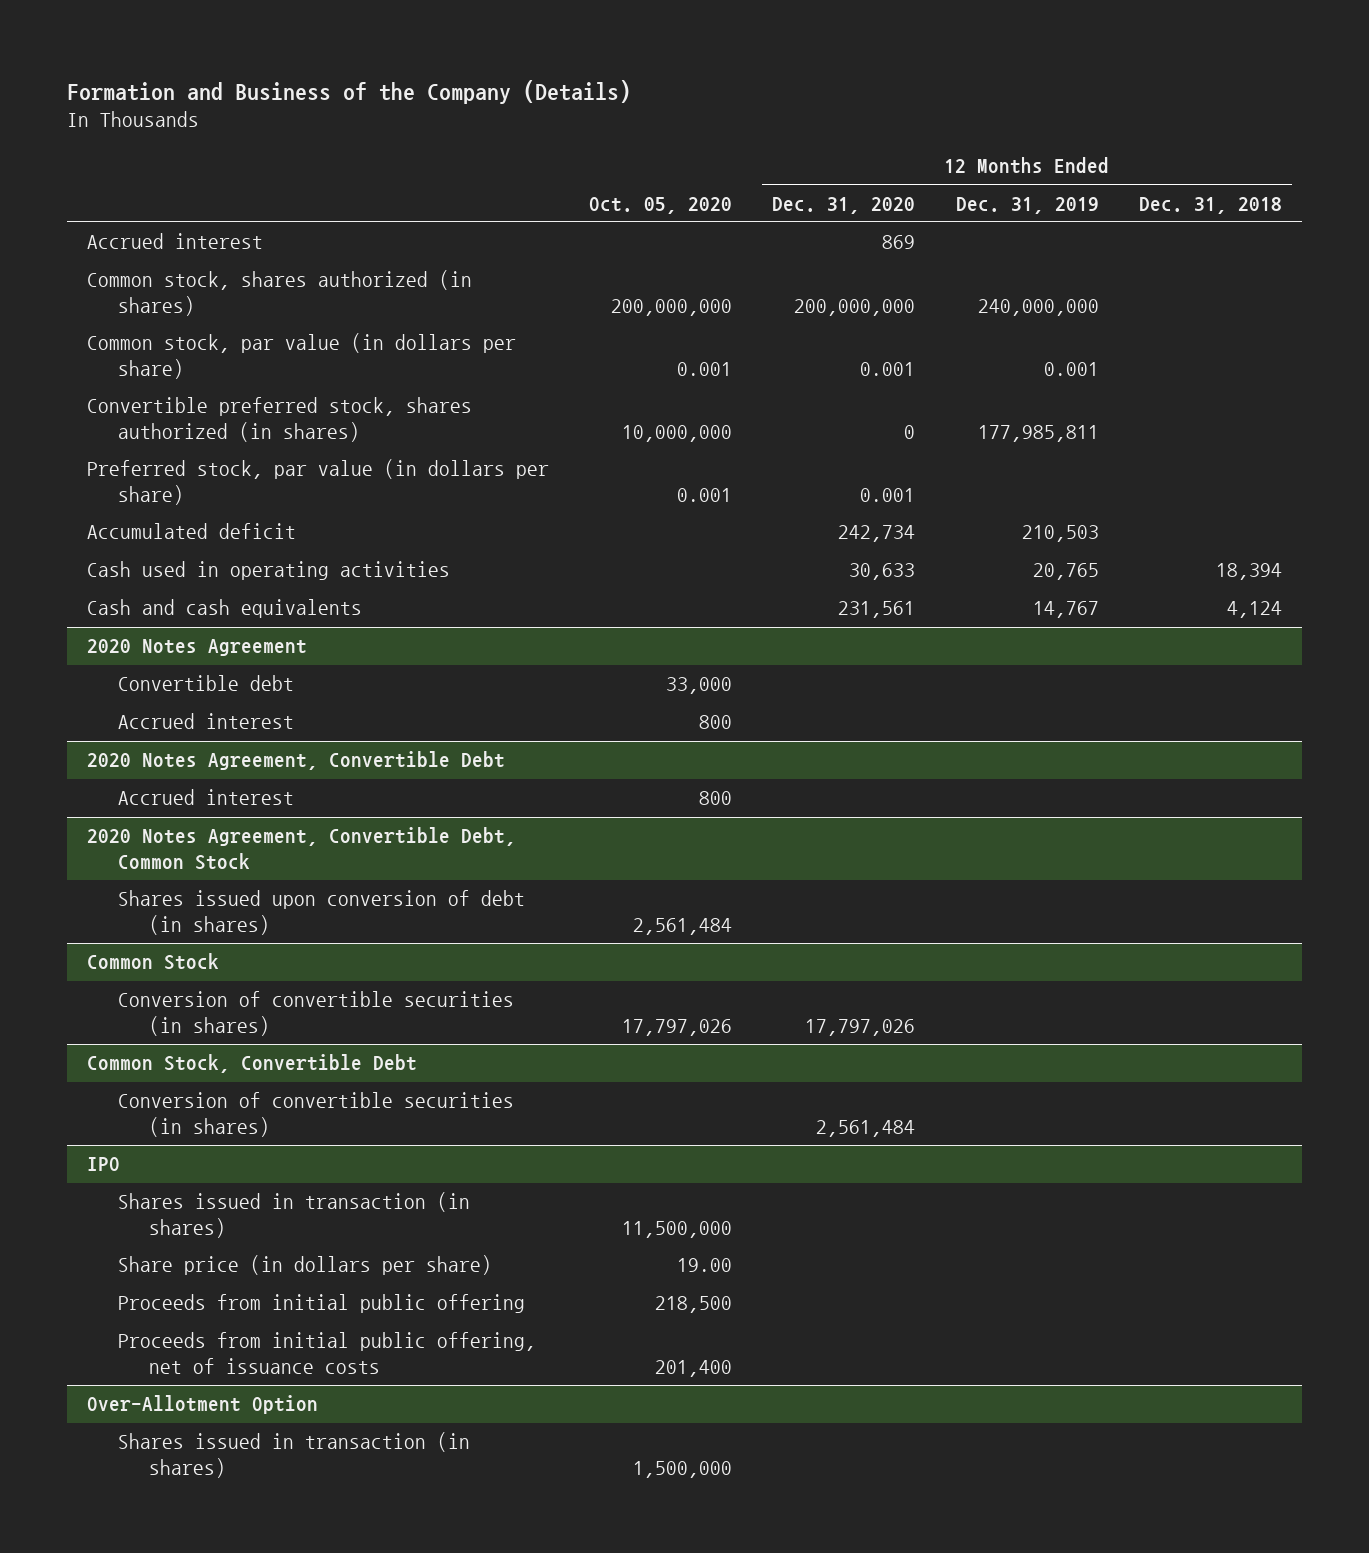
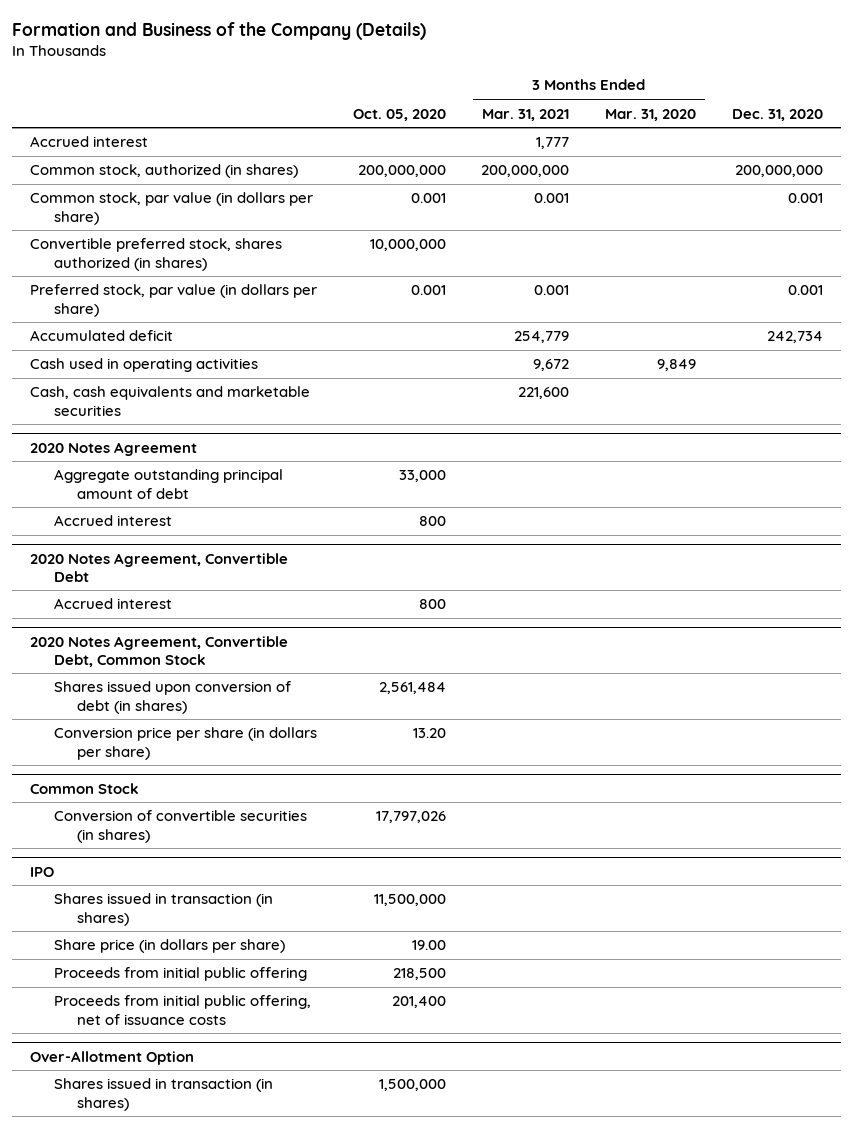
- | Oct. 05, 2020 | 12 Months Ended Dec. 31, 2020 | 12 Months Ended Dec. 31, 2019 | 12 Months Ended Dec. 31, 2018
+ | Oct. 05, 2020 | 3 Months Ended Mar. 31, 2021 | 3 Months Ended Mar. 31, 2020 | Dec. 31, 2020
- Common stock, shares authorized (in shares) | 200,000,000 | 200,000,000 | 240,000,000 |
+ Common stock, authorized (in shares) | 200,000,000 | 200,000,000 | | 200,000,000
- Cash and cash equivalents | | 231,561 | 14,767 | 4,124
+ Cash, cash equivalents and marketable securities | | 221,600 | |
@ 2020 Notes Agreement
- Convertible debt | 33,000 | | |
+ Aggregate outstanding principal amount of debt | 33,000 | | |
@ 2020 Notes Agreement, Convertible Debt, Common Stock
+ Conversion price per share (in dollars per share) | 13.20 | | |
- Common Stock, Convertible Debt
- Conversion of convertible securities (in shares) | | 2,561,484 | |

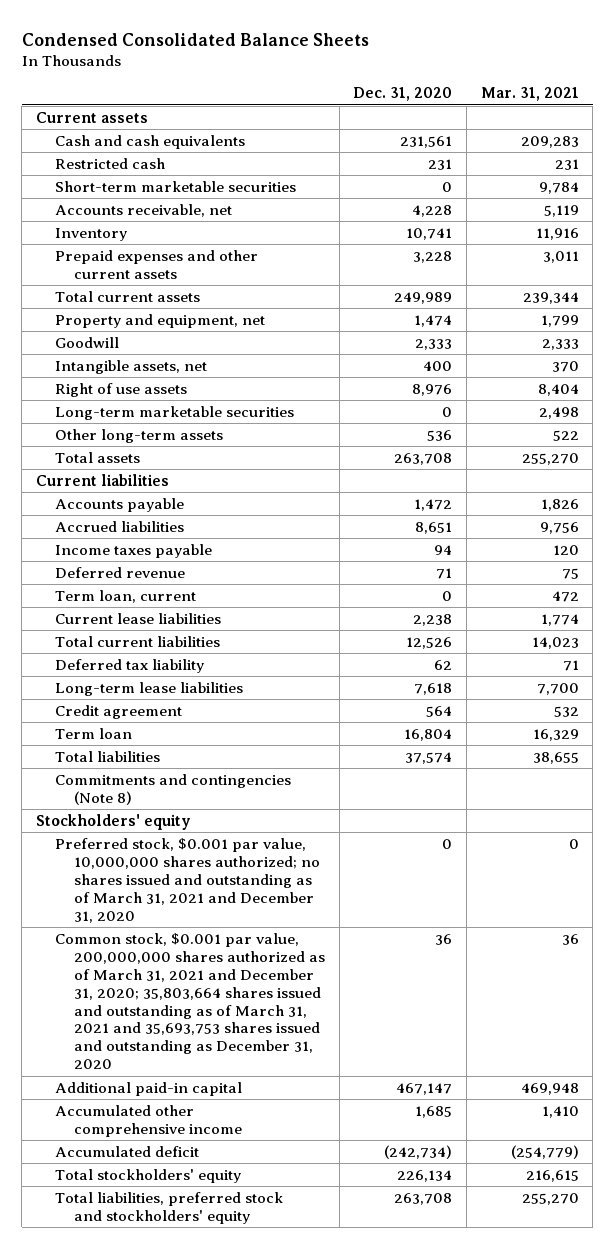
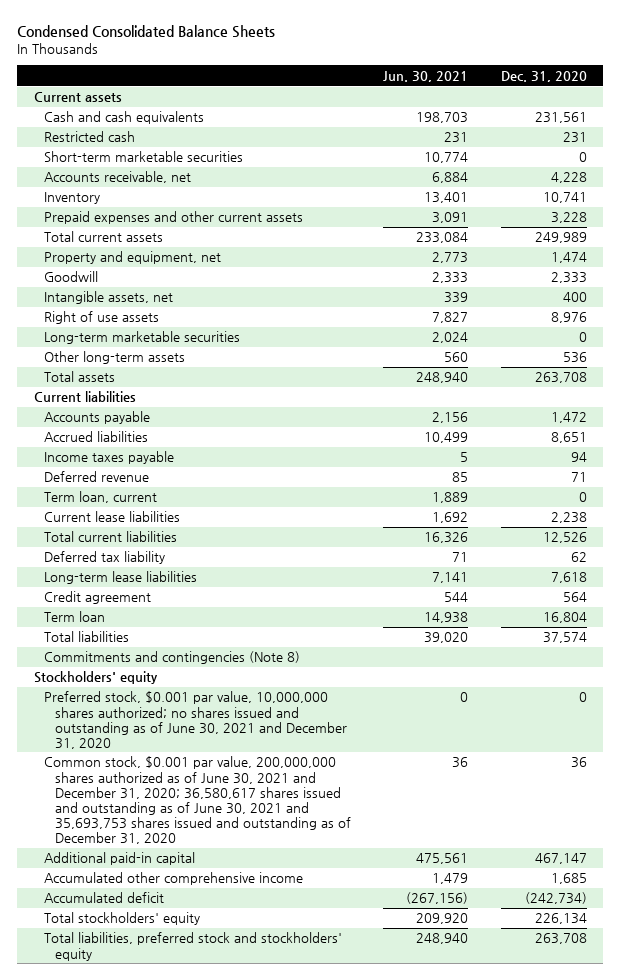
- | Dec. 31, 2020 | Mar. 31, 2021
+ | Jun. 30, 2021 | Dec. 31, 2020
- Preferred stock, $0.001 par value, 10,000,000 shares authorized; no shares issued and outstanding as of March 31, 2021 and December 31, 2020 | 0 | 0
- Common stock, $0.001 par value, 200,000,000 shares authorized as of March 31, 2021 and December 31, 2020; 35,803,664 shares issued and outstanding as of March 31, 2021 and 35,693,753 shares issued and outstanding as December 31, 2020 | 36 | 36
+ Preferred stock, $0.001 par value, 10,000,000 shares authorized; no shares issued and outstanding as of June 30, 2021 and December 31, 2020 | 0 | 0
+ Common stock, $0.001 par value, 200,000,000 shares authorized as of June 30, 2021 and December 31, 2020; 36,580,617 shares issued and outstanding as of June 30, 2021 and 35,693,753 shares issued and outstanding as of December 31, 2020 | 36 | 36

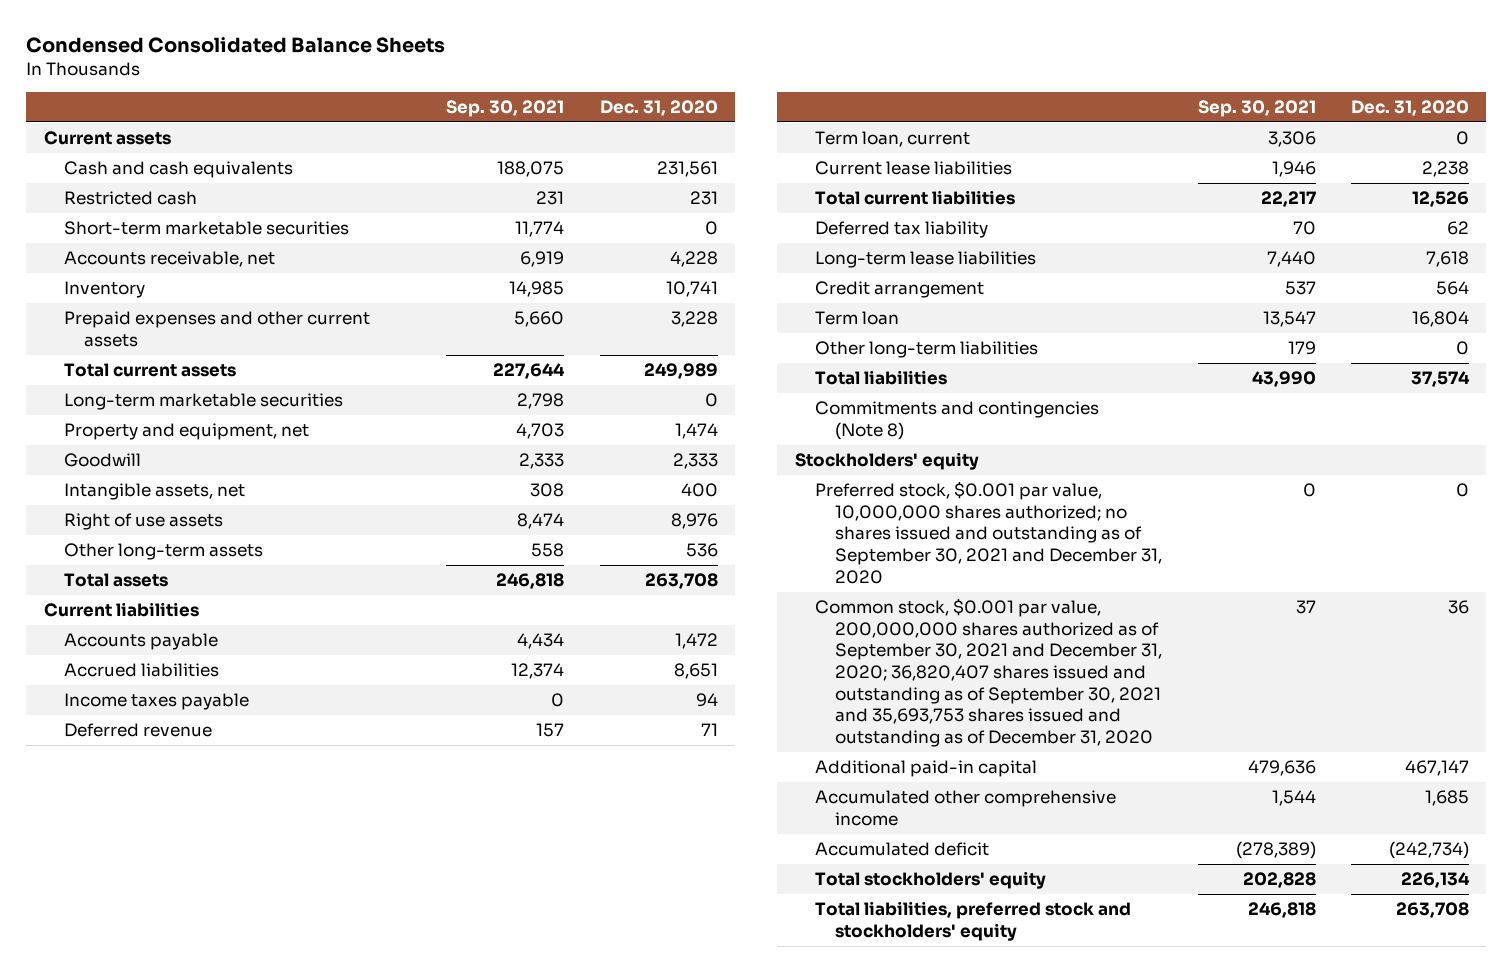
- | Jun. 30, 2021 | Dec. 31, 2020
+ | Sep. 30, 2021 | Dec. 31, 2020
moved up: Long-term marketable securities | 2,798 | 0
- Credit agreement | 544 | 564
+ Credit arrangement | 537 | 564
+ Other long-term liabilities | 179 | 0
- Preferred stock, $0.001 par value, 10,000,000 shares authorized; no shares issued and outstanding as of June 30, 2021 and December 31, 2020 | 0 | 0
- Common stock, $0.001 par value, 200,000,000 shares authorized as of June 30, 2021 and December 31, 2020; 36,580,617 shares issued and outstanding as of June 30, 2021 and 35,693,753 shares issued and outstanding as of December 31, 2020 | 36 | 36
+ Preferred stock, $0.001 par value, 10,000,000 shares authorized; no shares issued and outstanding as of September 30, 2021 and December 31, 2020 | 0 | 0
+ Common stock, $0.001 par value, 200,000,000 shares authorized as of September 30, 2021 and December 31, 2020; 36,820,407 shares issued and outstanding as of September 30, 2021 and 35,693,753 shares issued and outstanding as of December 31, 2020 | 37 | 36

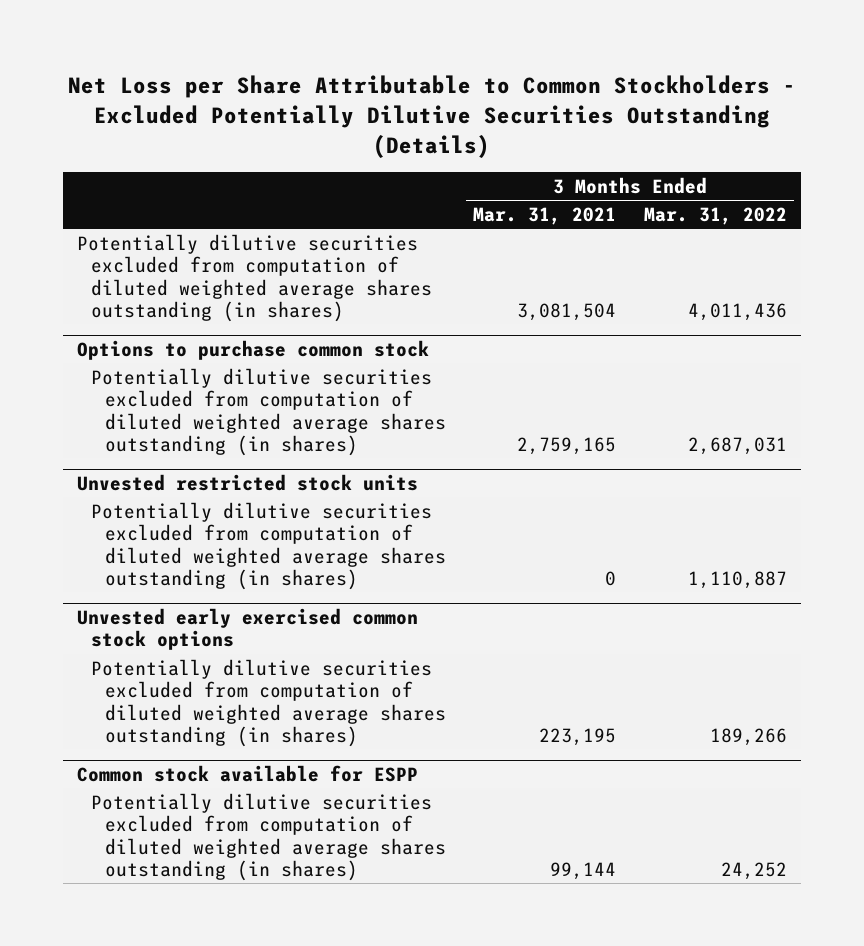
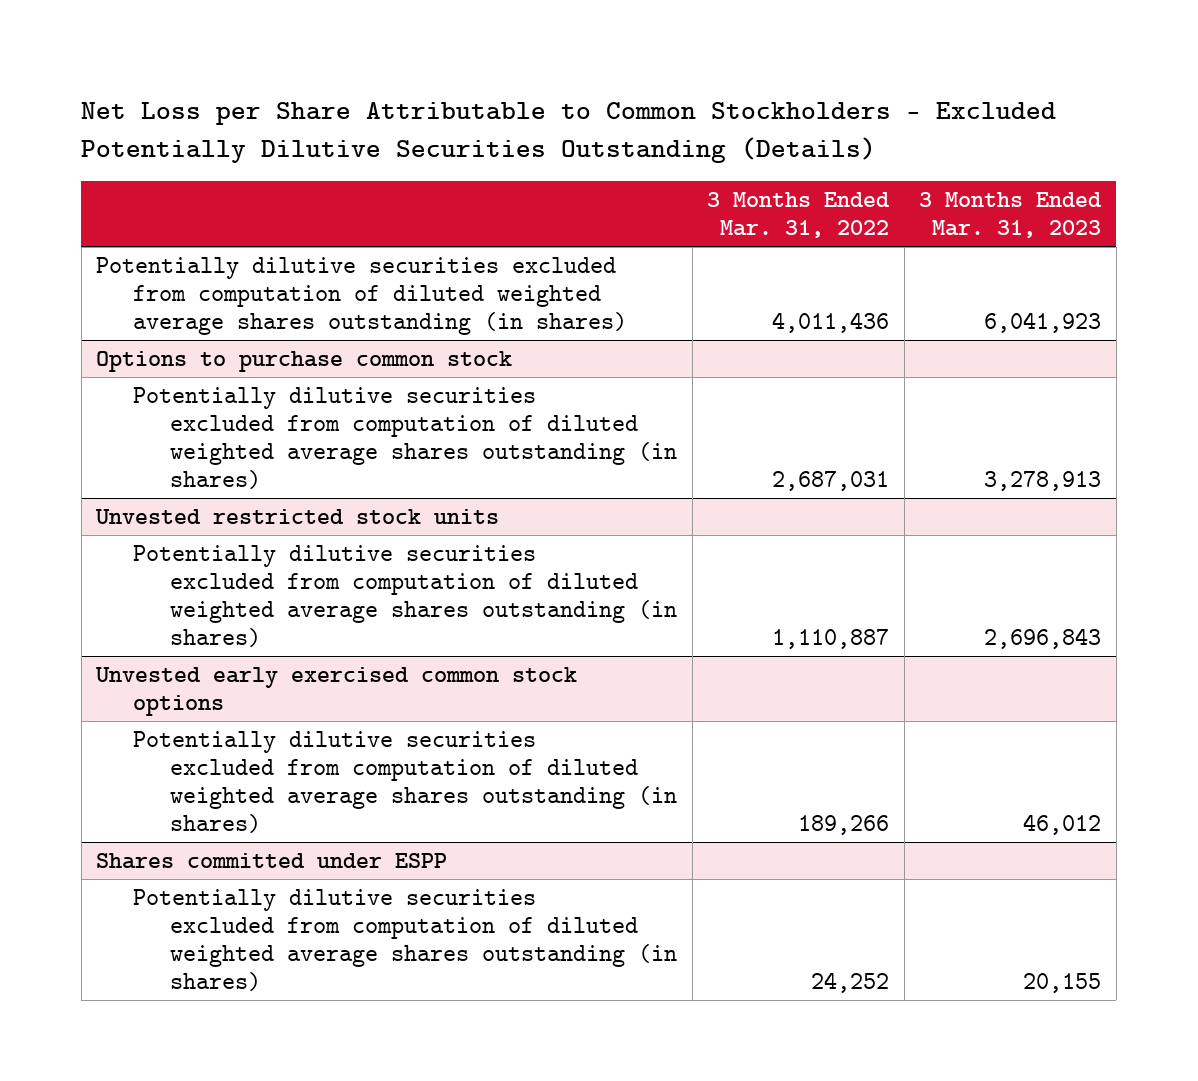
- | 3 Months Ended Mar. 31, 2021 | 3 Months Ended Mar. 31, 2022
+ | 3 Months Ended Mar. 31, 2022 | 3 Months Ended Mar. 31, 2023
- Common stock available for ESPP
+ Shares committed under ESPP

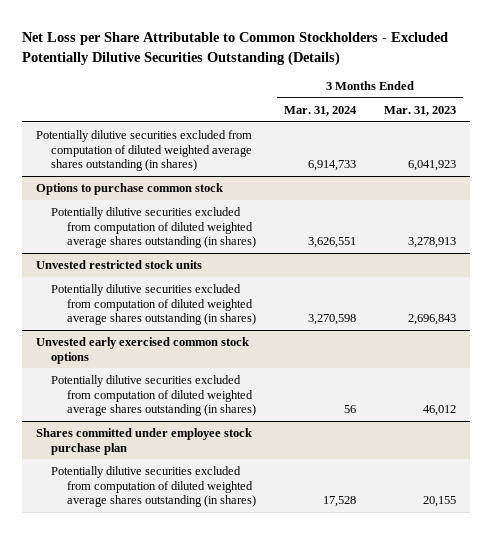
- | 3 Months Ended Mar. 31, 2022 | 3 Months Ended Mar. 31, 2023
+ | 3 Months Ended Mar. 31, 2024 | 3 Months Ended Mar. 31, 2023
- Shares committed under ESPP
+ Shares committed under employee stock purchase plan

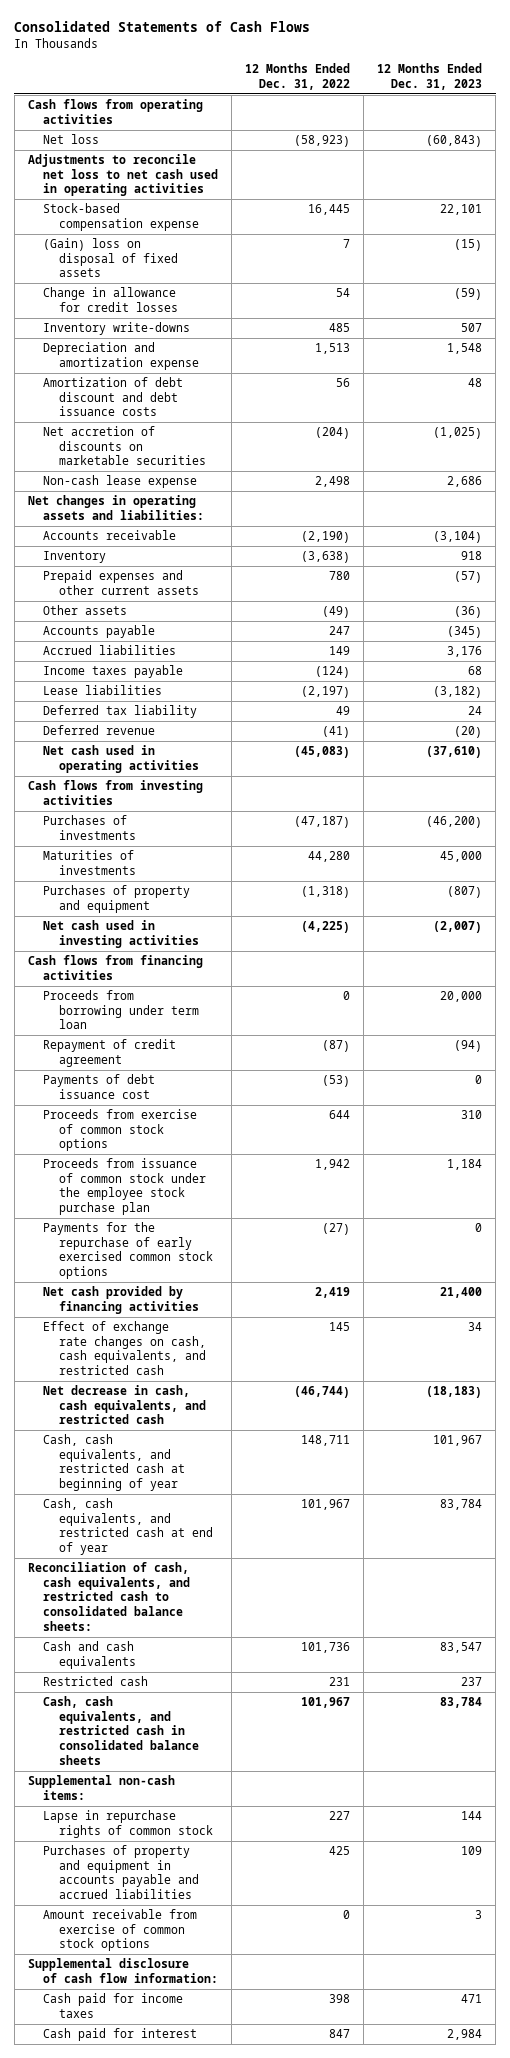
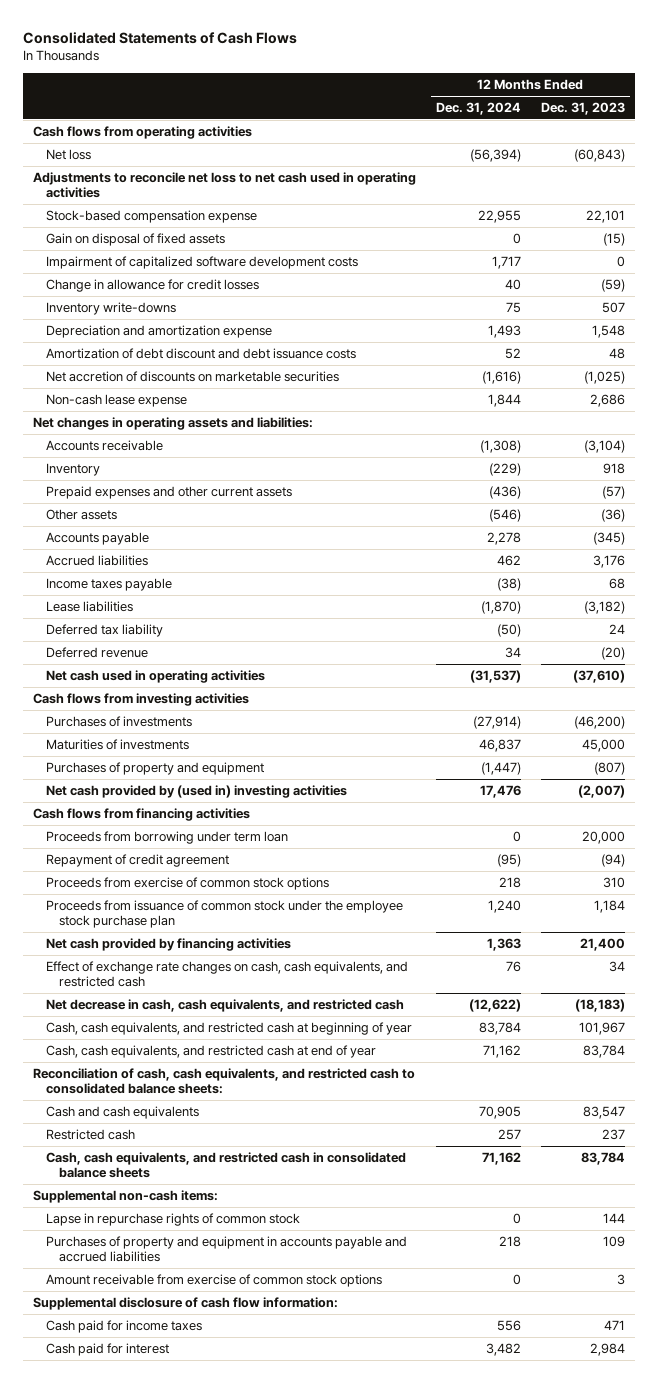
- | 12 Months Ended Dec. 31, 2022 | 12 Months Ended Dec. 31, 2023
+ | 12 Months Ended Dec. 31, 2024 | 12 Months Ended Dec. 31, 2023
- (Gain) loss on disposal of fixed assets | 7 | (15)
+ Gain on disposal of fixed assets | 0 | (15)
+ Impairment of capitalized software development costs | 1,717 | 0
- Net cash used in investing activities | (4,225) | (2,007)
+ Net cash provided by (used in) investing activities | 17,476 | (2,007)
- Payments of debt issuance cost | (53) | 0
- Payments for the repurchase of early exercised common stock options | (27) | 0

